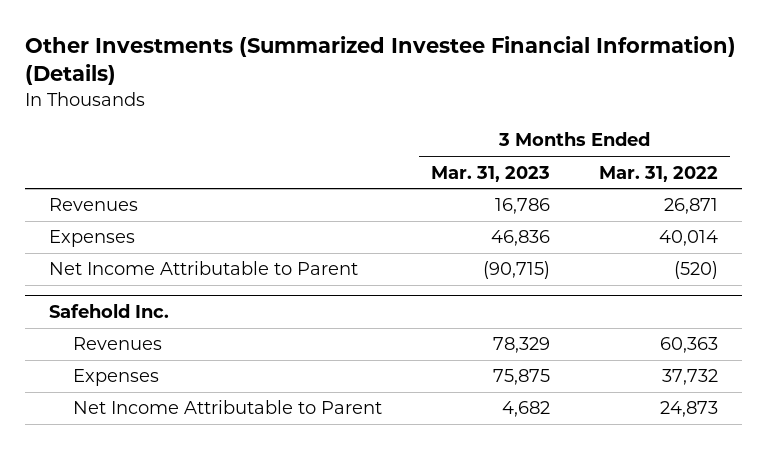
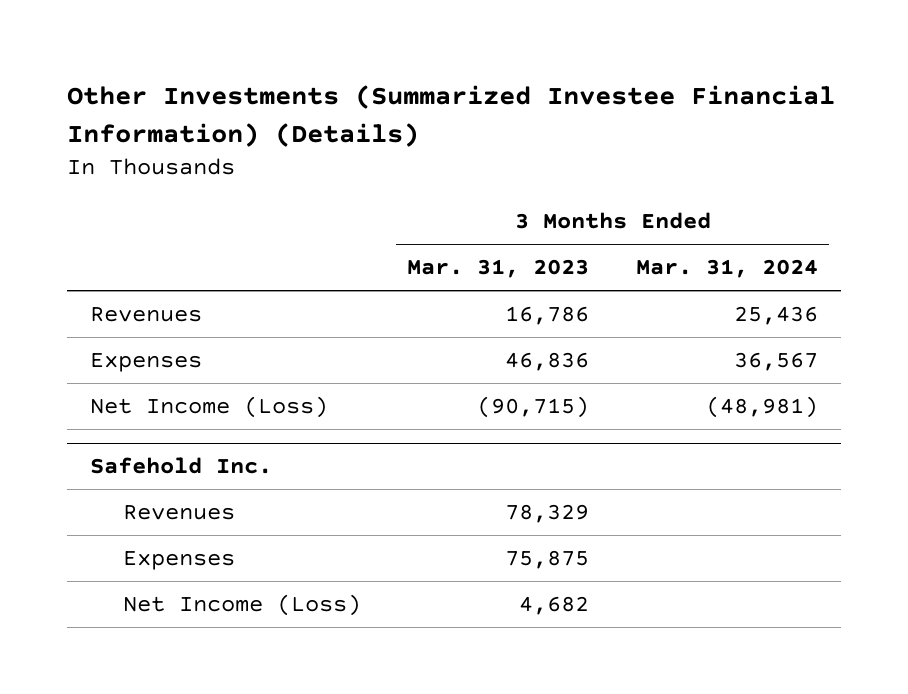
- | 3 Months Ended Mar. 31, 2023 | 3 Months Ended Mar. 31, 2022
+ | 3 Months Ended Mar. 31, 2023 | 3 Months Ended Mar. 31, 2024
- Net Income Attributable to Parent | (90,715) | (520)
+ Net Income (Loss) | (90,715) | (48,981)
@ Safehold Inc.
- Net Income Attributable to Parent | 4,682 | 24,873
+ Net Income (Loss) | 4,682 |

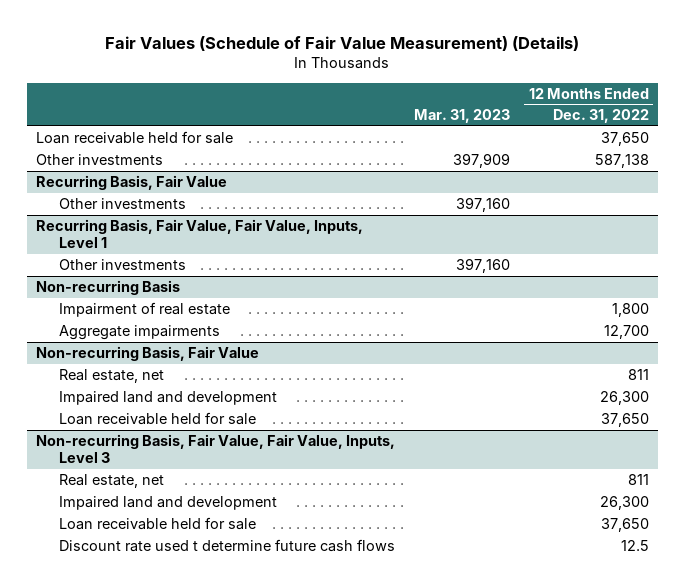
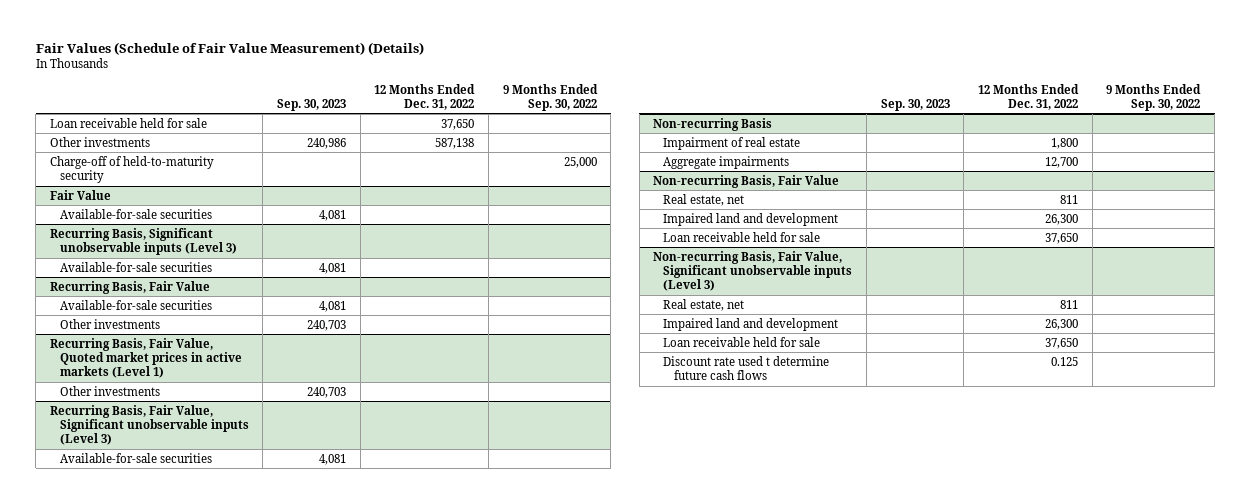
- | Mar. 31, 2023 | 12 Months Ended Dec. 31, 2022
+ | Sep. 30, 2023 | 12 Months Ended Dec. 31, 2022 | 9 Months Ended Sep. 30, 2022
+ Charge-off of held-to-maturity security | | | 25,000
+ Fair Value
+ Available-for-sale securities | 4,081 | |
+ Recurring Basis, Significant unobservable inputs (Level 3)
+ Available-for-sale securities | 4,081 | |
@ Recurring Basis, Fair Value
+ Available-for-sale securities | 4,081 | |
- Recurring Basis, Fair Value, Fair Value, Inputs, Level 1
+ Recurring Basis, Fair Value, Quoted market prices in active markets (Level 1)
+ Recurring Basis, Fair Value, Significant unobservable inputs (Level 3)
+ Available-for-sale securities | 4,081 | |
- Non-recurring Basis, Fair Value, Fair Value, Inputs, Level 3
+ Non-recurring Basis, Fair Value, Significant unobservable inputs (Level 3)
- Discount rate used t determine future cash flows | | 12.5
+ Discount rate used t determine future cash flows | | 0.125 |

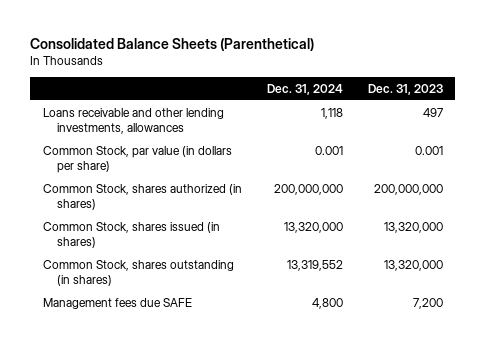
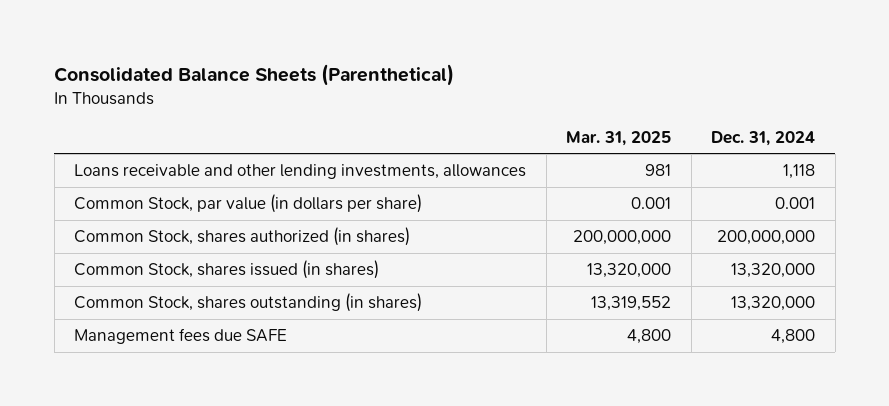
- | Dec. 31, 2024 | Dec. 31, 2023
+ | Mar. 31, 2025 | Dec. 31, 2024
- Common Stock, shares outstanding (in shares) | 13,319,552 | 13,320,000
+ Common Stock, shares outstanding (in shares) | 13,319,552 | 13,320,000

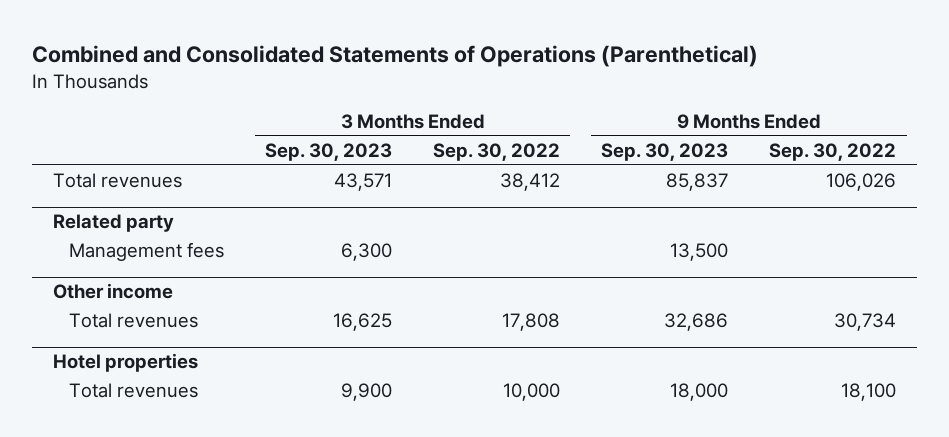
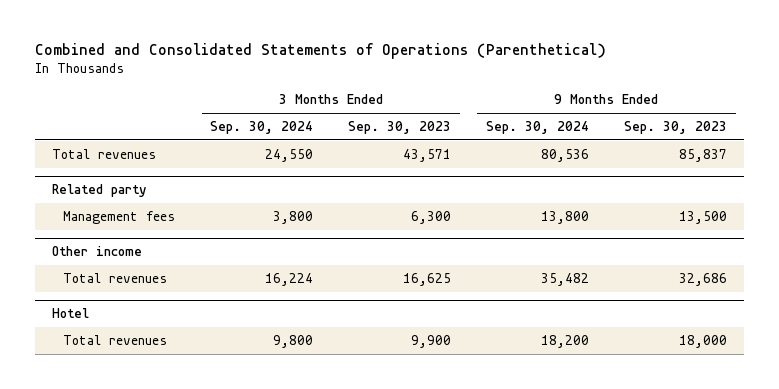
- | 3 Months Ended Sep. 30, 2023 | 3 Months Ended Sep. 30, 2022 | 9 Months Ended Sep. 30, 2023 | 9 Months Ended Sep. 30, 2022
+ | 3 Months Ended Sep. 30, 2024 | 3 Months Ended Sep. 30, 2023 | 9 Months Ended Sep. 30, 2024 | 9 Months Ended Sep. 30, 2023
- Hotel properties
+ Hotel

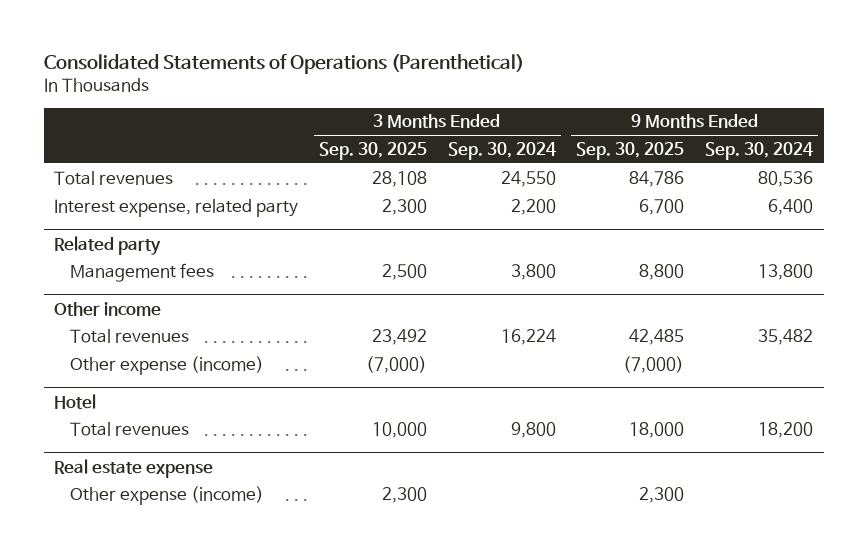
- Combined and Consolidated Statements of Operations (Parenthetical)
+ Consolidated Statements of Operations (Parenthetical)
- | 3 Months Ended Sep. 30, 2024 | 3 Months Ended Sep. 30, 2023 | 9 Months Ended Sep. 30, 2024 | 9 Months Ended Sep. 30, 2023
+ | 3 Months Ended Sep. 30, 2025 | 3 Months Ended Sep. 30, 2024 | 9 Months Ended Sep. 30, 2025 | 9 Months Ended Sep. 30, 2024
+ Interest expense, related party | 2,300 | 2,200 | 6,700 | 6,400
@ Other income
+ Other expense (income) | (7,000) | | (7,000) |
+ Real estate expense
+ Other expense (income) | 2,300 | | 2,300 |

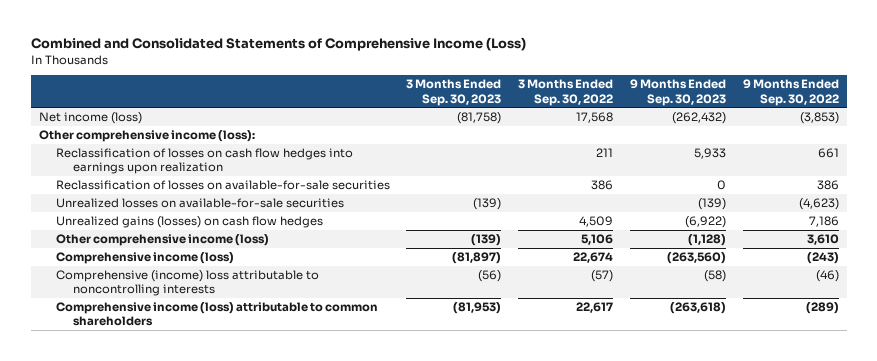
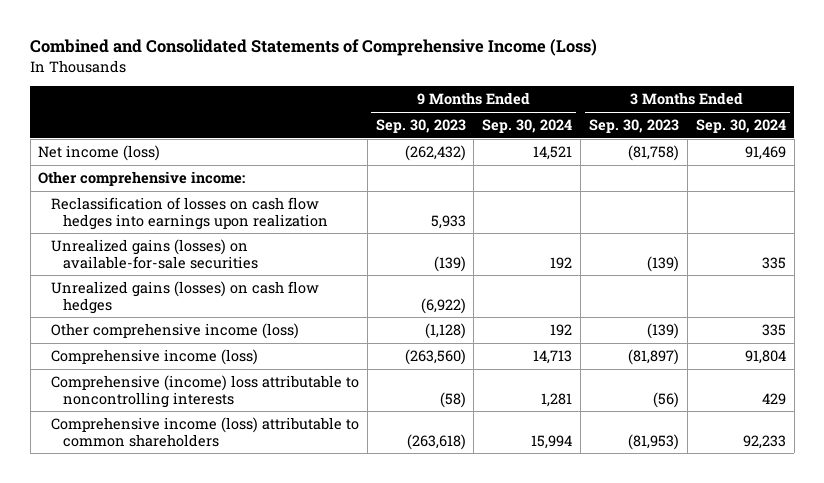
- | 3 Months Ended Sep. 30, 2023 | 3 Months Ended Sep. 30, 2022 | 9 Months Ended Sep. 30, 2023 | 9 Months Ended Sep. 30, 2022
+ | 9 Months Ended Sep. 30, 2023 | 9 Months Ended Sep. 30, 2024 | 3 Months Ended Sep. 30, 2023 | 3 Months Ended Sep. 30, 2024
- Other comprehensive income (loss):
+ Other comprehensive income:
- Reclassification of losses on available-for-sale securities | | 386 | 0 | 386
- Unrealized losses on available-for-sale securities | (139) | | (139) | (4,623)
+ Unrealized gains (losses) on available-for-sale securities | (139) | 192 | (139) | 335

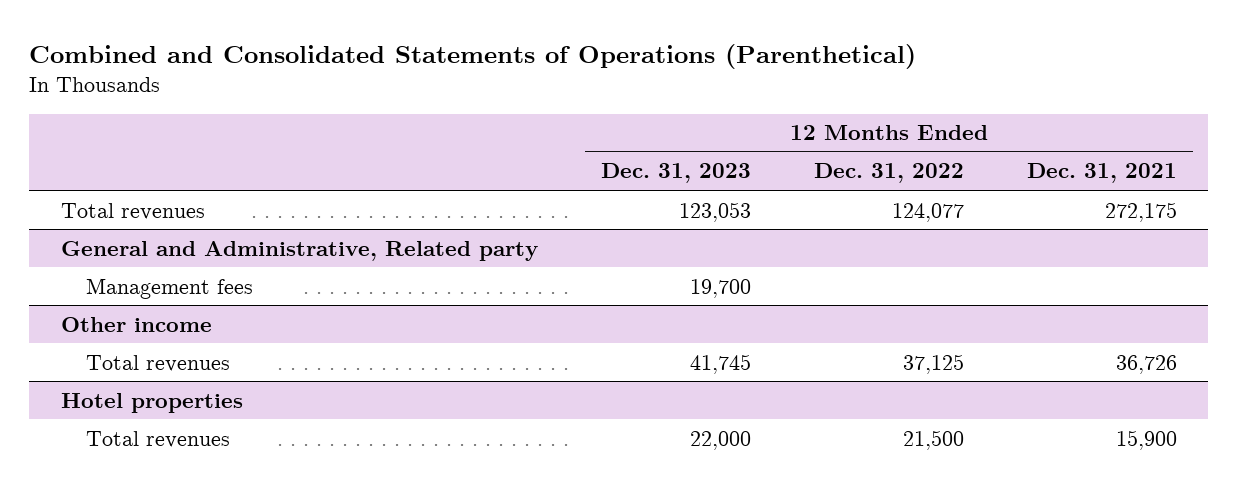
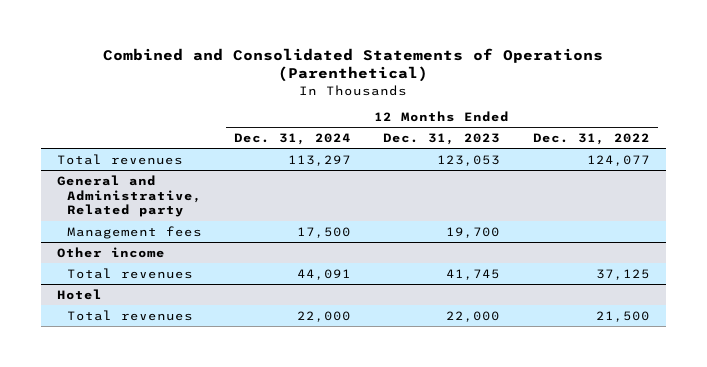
- | 12 Months Ended Dec. 31, 2023 | 12 Months Ended Dec. 31, 2022 | 12 Months Ended Dec. 31, 2021
+ | 12 Months Ended Dec. 31, 2024 | 12 Months Ended Dec. 31, 2023 | 12 Months Ended Dec. 31, 2022
- Hotel properties
+ Hotel

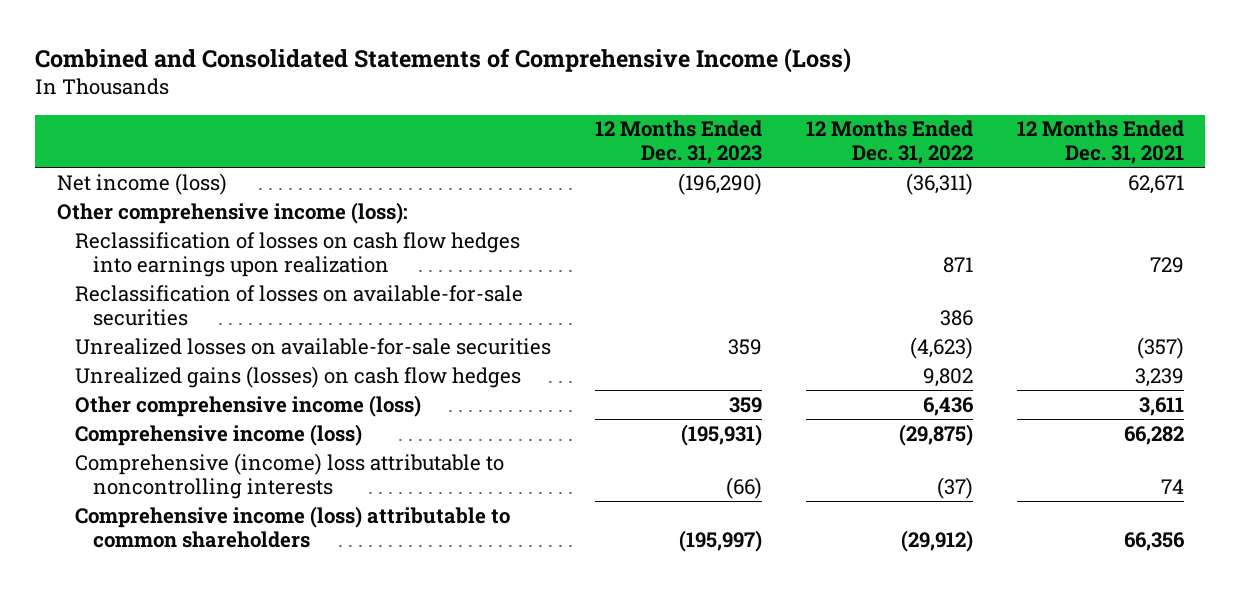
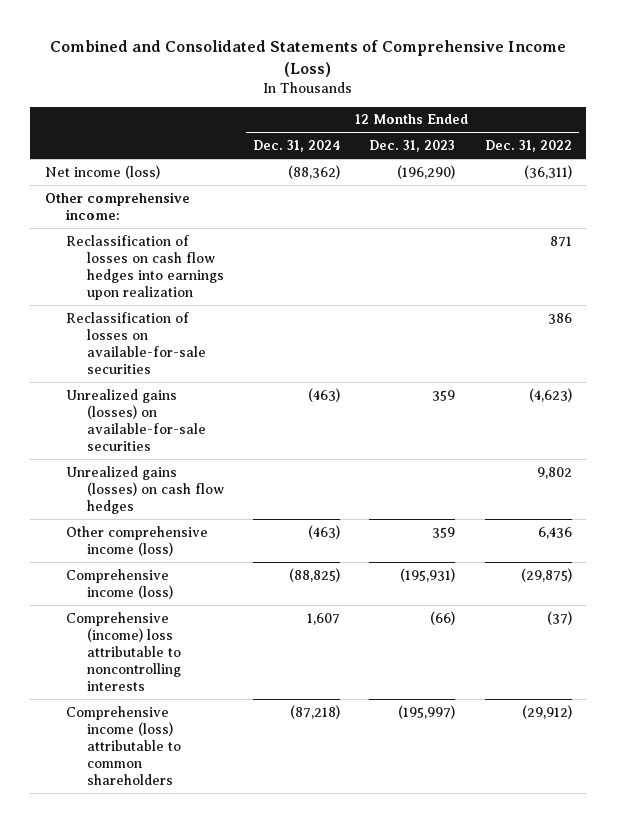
- | 12 Months Ended Dec. 31, 2023 | 12 Months Ended Dec. 31, 2022 | 12 Months Ended Dec. 31, 2021
+ | 12 Months Ended Dec. 31, 2024 | 12 Months Ended Dec. 31, 2023 | 12 Months Ended Dec. 31, 2022
- Other comprehensive income (loss):
+ Other comprehensive income:
- Unrealized losses on available-for-sale securities | 359 | (4,623) | (357)
+ Unrealized gains (losses) on available-for-sale securities | (463) | 359 | (4,623)

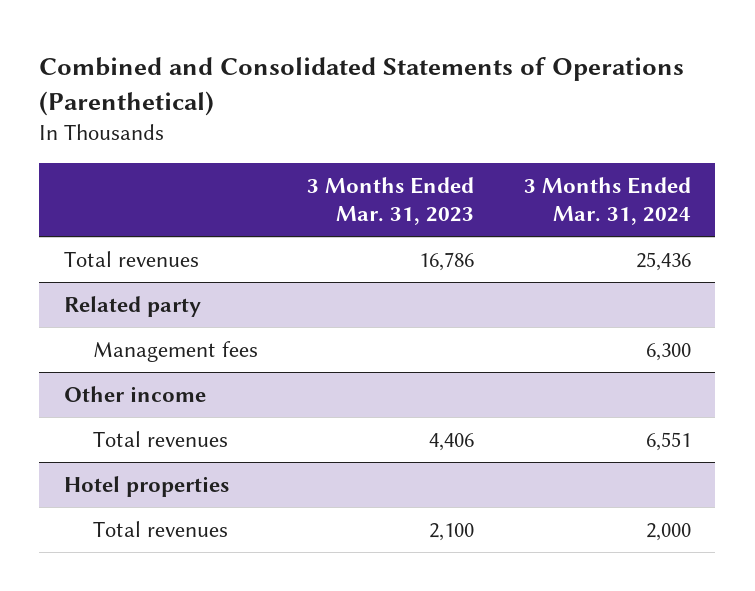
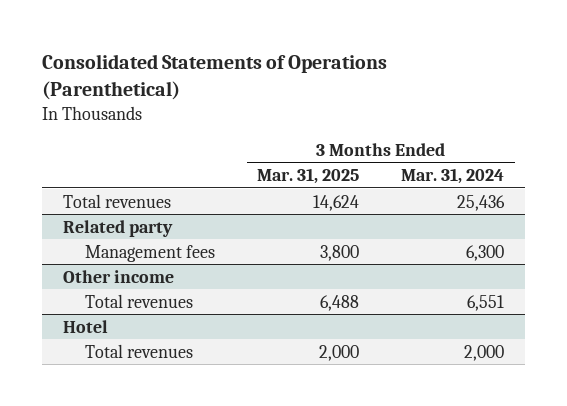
- Combined and Consolidated Statements of Operations (Parenthetical)
+ Consolidated Statements of Operations (Parenthetical)
- | 3 Months Ended Mar. 31, 2023 | 3 Months Ended Mar. 31, 2024
+ | 3 Months Ended Mar. 31, 2025 | 3 Months Ended Mar. 31, 2024
- Hotel properties
+ Hotel

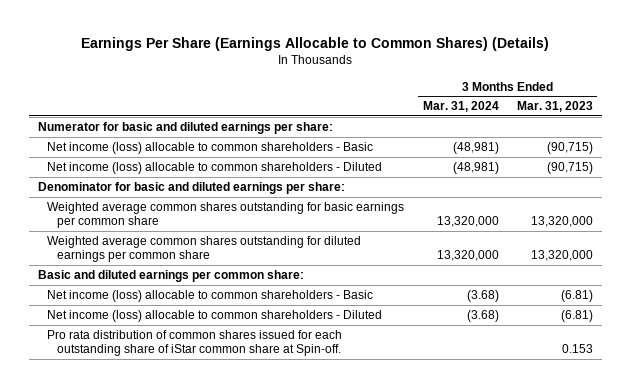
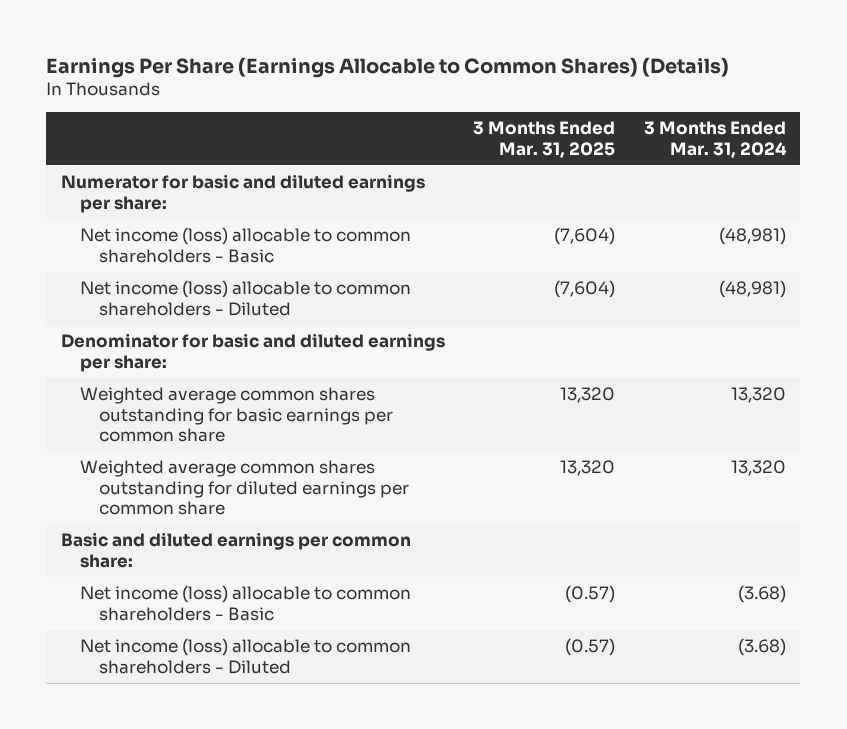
- | 3 Months Ended Mar. 31, 2024 | 3 Months Ended Mar. 31, 2023
+ | 3 Months Ended Mar. 31, 2025 | 3 Months Ended Mar. 31, 2024
- Weighted average common shares outstanding for basic earnings per common share | 13,320,000 | 13,320,000
- Weighted average common shares outstanding for diluted earnings per common share | 13,320,000 | 13,320,000
+ Weighted average common shares outstanding for basic earnings per common share | 13,320 | 13,320
+ Weighted average common shares outstanding for diluted earnings per common share | 13,320 | 13,320
- Pro rata distribution of common shares issued for each outstanding share of iStar common share at Spin-off. | | 0.153

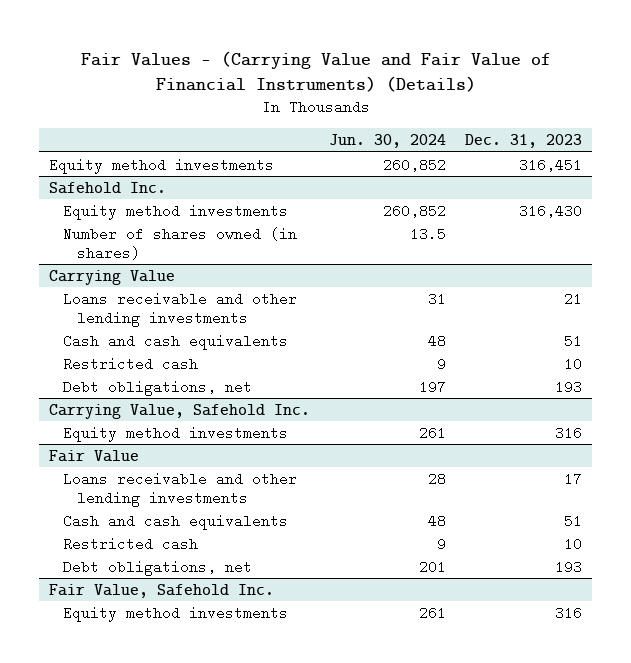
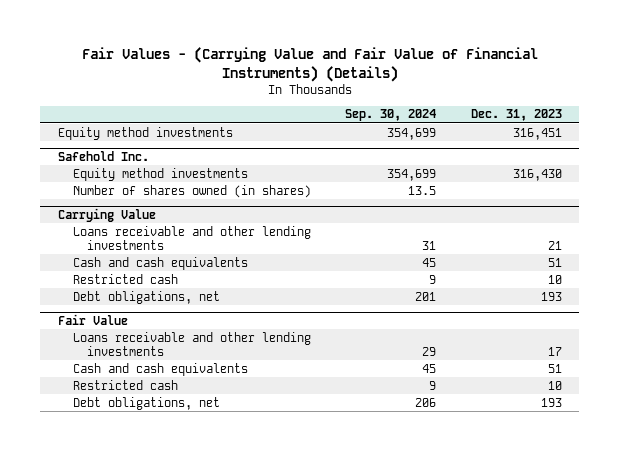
- | Jun. 30, 2024 | Dec. 31, 2023
+ | Sep. 30, 2024 | Dec. 31, 2023
- Carrying Value, Safehold Inc.
- Equity method investments | 261 | 316
- Fair Value, Safehold Inc.
- Equity method investments | 261 | 316

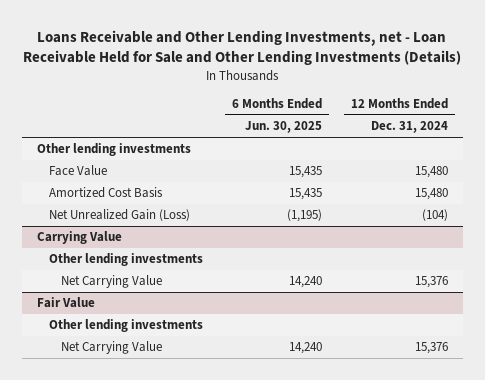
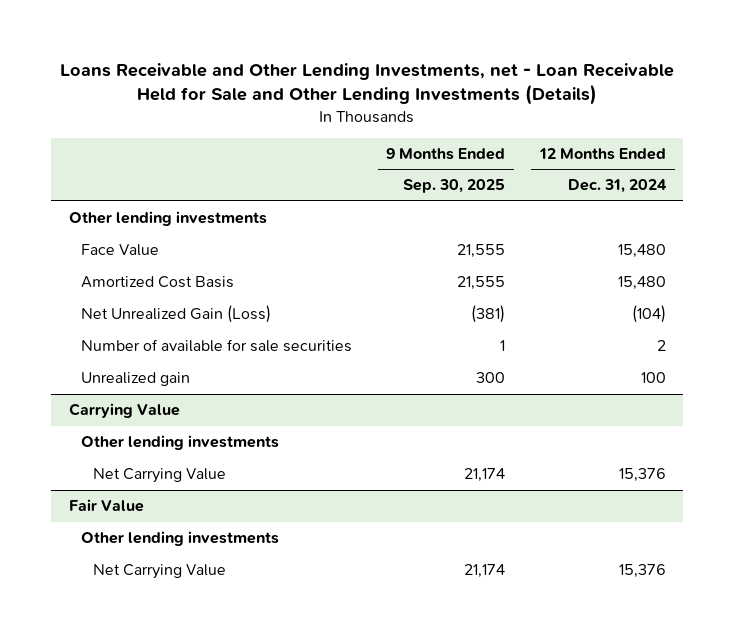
- | 6 Months Ended Jun. 30, 2025 | 12 Months Ended Dec. 31, 2024
+ | 9 Months Ended Sep. 30, 2025 | 12 Months Ended Dec. 31, 2024
+ Number of available for sale securities | 1 | 2
+ Unrealized gain | 300 | 100

